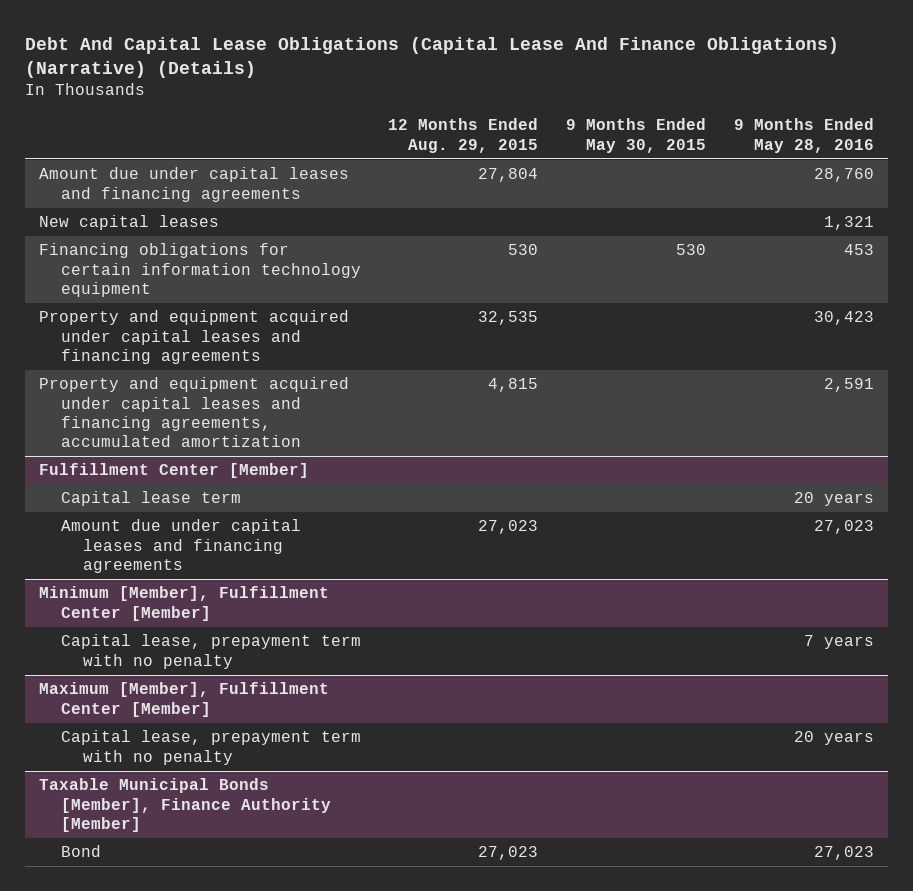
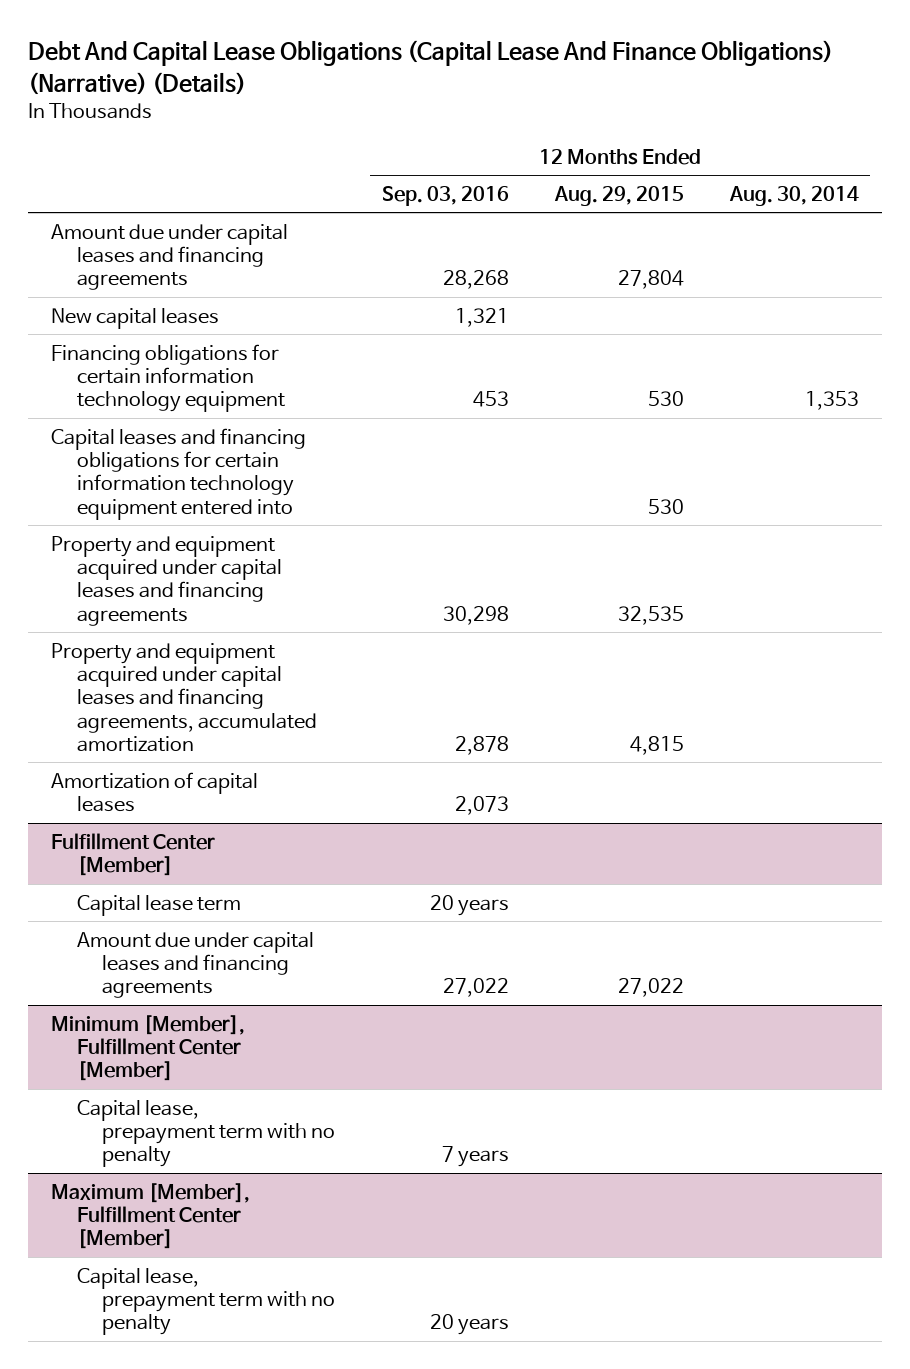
- | 12 Months Ended Aug. 29, 2015 | 9 Months Ended May 30, 2015 | 9 Months Ended May 28, 2016
+ | 12 Months Ended Sep. 03, 2016 | 12 Months Ended Aug. 29, 2015 | 12 Months Ended Aug. 30, 2014
+ Capital leases and financing obligations for certain information technology equipment entered into | | 530 |
+ Amortization of capital leases | 2,073 | |
@ Fulfillment Center [Member]
- Amount due under capital leases and financing agreements | 27,023 | | 27,023
+ Amount due under capital leases and financing agreements | 27,022 | 27,022 |
- Taxable Municipal Bonds [Member], Finance Authority [Member]
- Bond | 27,023 | | 27,023

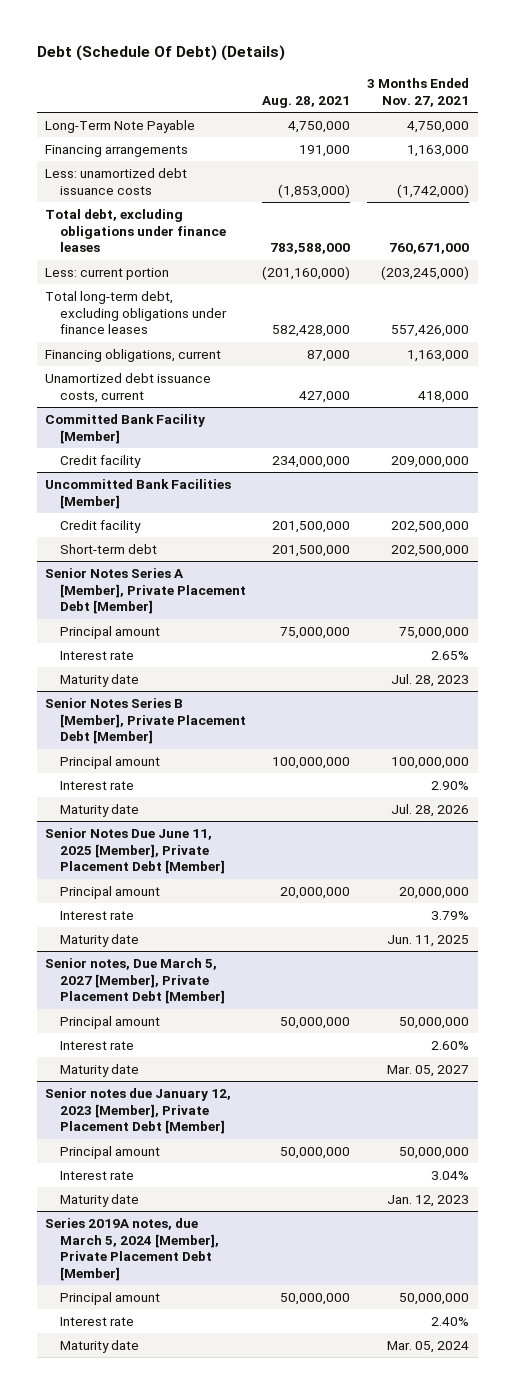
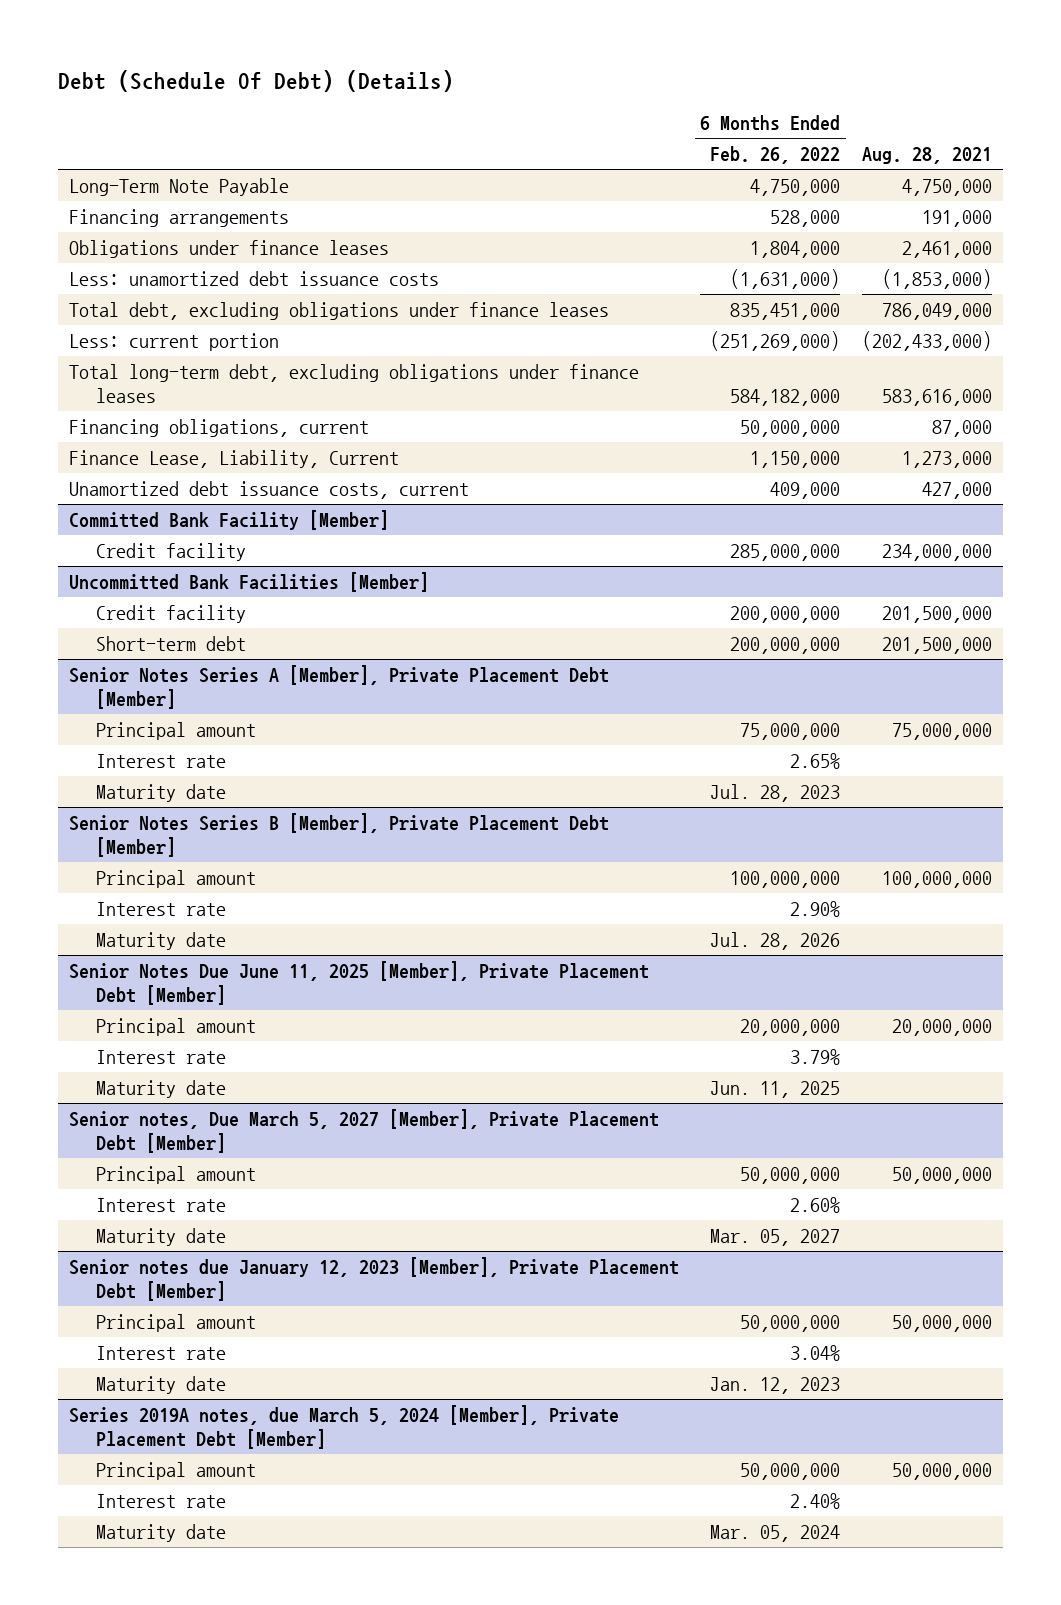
- | Aug. 28, 2021 | 3 Months Ended Nov. 27, 2021
+ | 6 Months Ended Feb. 26, 2022 | Aug. 28, 2021
+ Obligations under finance leases | 1,804,000 | 2,461,000
- Total debt, excluding obligations under finance leases | 783,588,000 | 760,671,000
- Less: current portion | (201,160,000) | (203,245,000)
- Total long-term debt, excluding obligations under finance leases | 582,428,000 | 557,426,000
+ Total debt, excluding obligations under finance leases | 835,451,000 | 786,049,000
+ Less: current portion | (251,269,000) | (202,433,000)
+ Total long-term debt, excluding obligations under finance leases | 584,182,000 | 583,616,000
+ Finance Lease, Liability, Current | 1,150,000 | 1,273,000

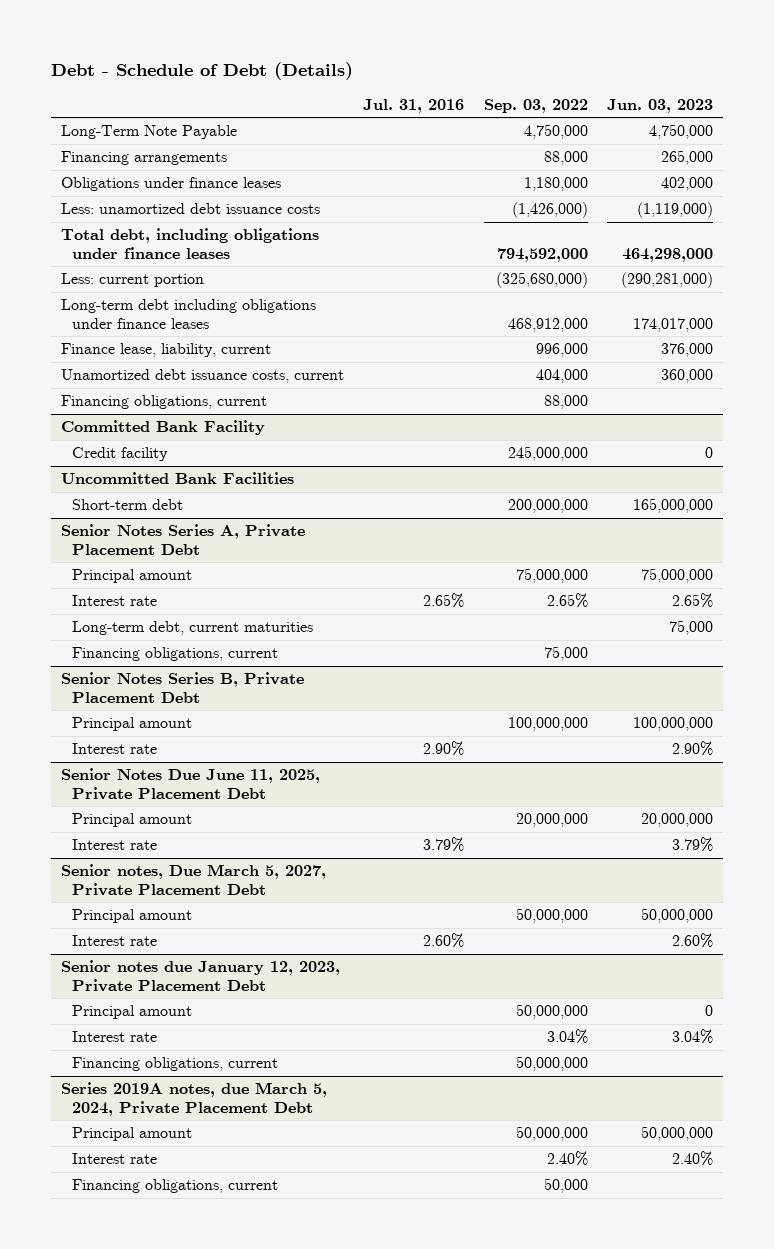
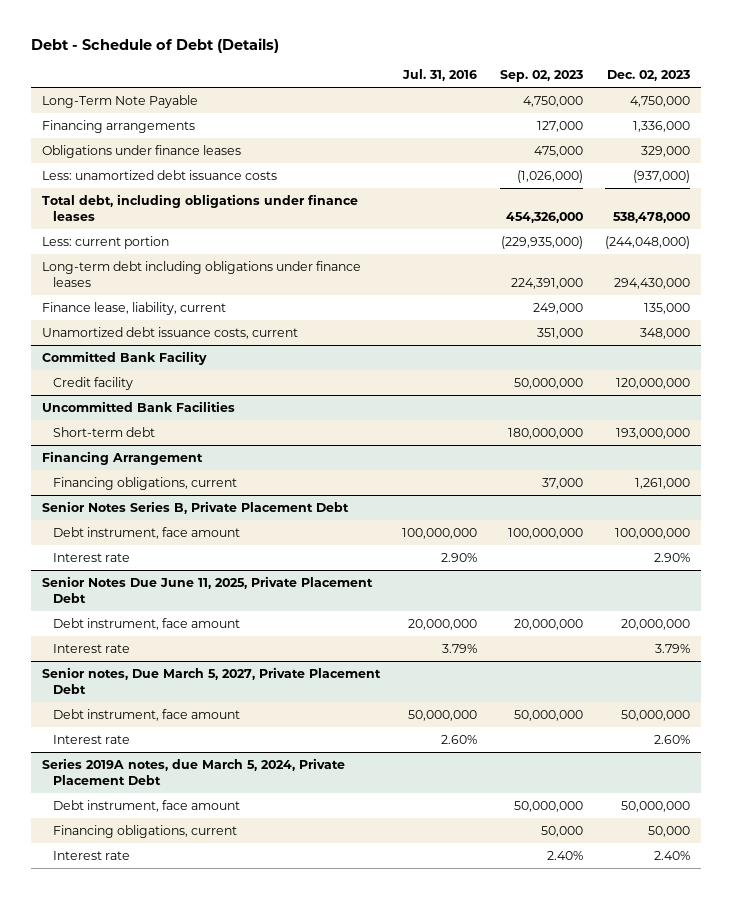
- | Jul. 31, 2016 | Sep. 03, 2022 | Jun. 03, 2023
+ | Jul. 31, 2016 | Sep. 02, 2023 | Dec. 02, 2023
- Financing obligations, current | | 88,000 |
- Senior Notes Series A, Private Placement Debt
- Principal amount | | 75,000,000 | 75,000,000
- Interest rate | 2.65% | 2.65% | 2.65%
- Long-term debt, current maturities | | | 75,000
- Financing obligations, current | | 75,000 |
+ Financing Arrangement
+ Financing obligations, current | | 37,000 | 1,261,000
@ Senior Notes Series B, Private Placement Debt
- Principal amount | | 100,000,000 | 100,000,000
+ Debt instrument, face amount | 100,000,000 | 100,000,000 | 100,000,000
@ Senior Notes Due June 11, 2025, Private Placement Debt
- Principal amount | | 20,000,000 | 20,000,000
+ Debt instrument, face amount | 20,000,000 | 20,000,000 | 20,000,000
@ Senior notes, Due March 5, 2027, Private Placement Debt
- Principal amount | | 50,000,000 | 50,000,000
+ Debt instrument, face amount | 50,000,000 | 50,000,000 | 50,000,000
- Senior notes due January 12, 2023, Private Placement Debt
- Principal amount | | 50,000,000 | 0
- Interest rate | | 3.04% | 3.04%
- Financing obligations, current | | 50,000,000 |
@ Series 2019A notes, due March 5, 2024, Private Placement Debt
- Principal amount | | 50,000,000 | 50,000,000
+ Debt instrument, face amount | | 50,000,000 | 50,000,000
moved down: Interest rate | | 2.40% | 2.40%

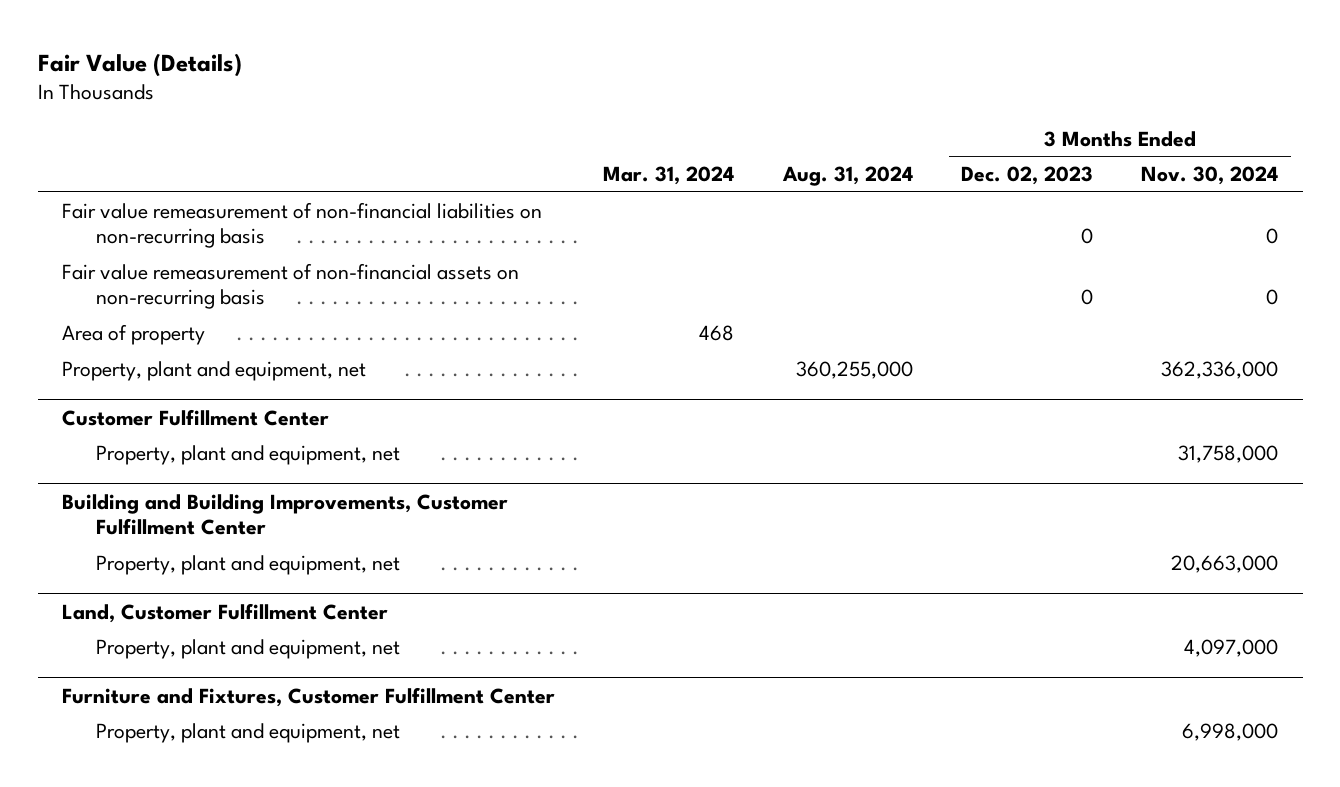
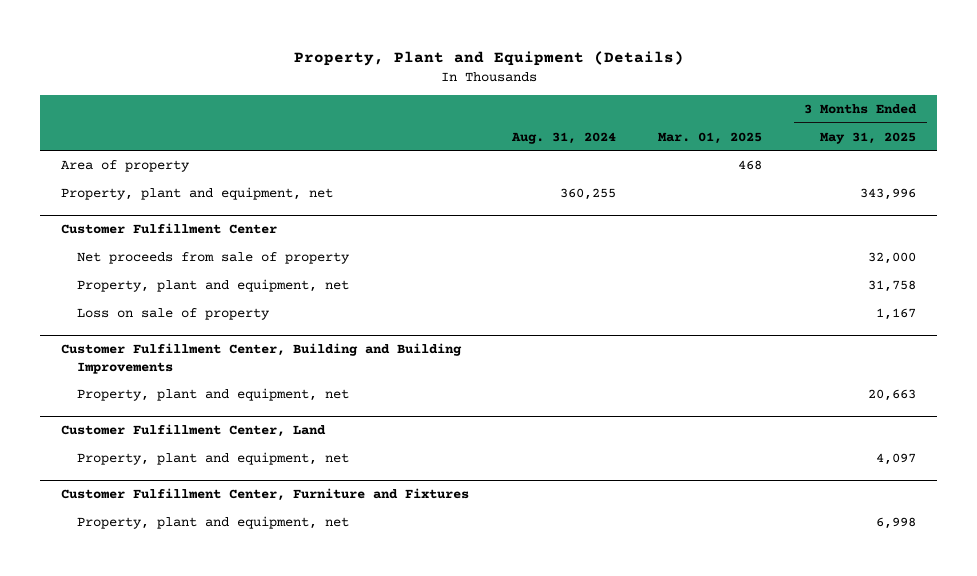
- Fair Value (Details)
+ Property, Plant and Equipment (Details)
- | Mar. 31, 2024 | Aug. 31, 2024 | 3 Months Ended Dec. 02, 2023 | 3 Months Ended Nov. 30, 2024
+ | Aug. 31, 2024 | Mar. 01, 2025 | 3 Months Ended May 31, 2025
- Fair value remeasurement of non-financial liabilities on non-recurring basis | | | 0 | 0
- Fair value remeasurement of non-financial assets on non-recurring basis | | | 0 | 0
- Property, plant and equipment, net | | 360,255,000 | | 362,336,000
+ Property, plant and equipment, net | 360,255 | | 343,996
@ Customer Fulfillment Center
+ Net proceeds from sale of property | | | 32,000
- Building and Building Improvements, Customer Fulfillment Center
@ Customer Fulfillment Center
+ Loss on sale of property | | | 1,167
+ Customer Fulfillment Center, Building and Building Improvements
- Land, Customer Fulfillment Center
+ Customer Fulfillment Center, Land
- Furniture and Fixtures, Customer Fulfillment Center
+ Customer Fulfillment Center, Furniture and Fixtures

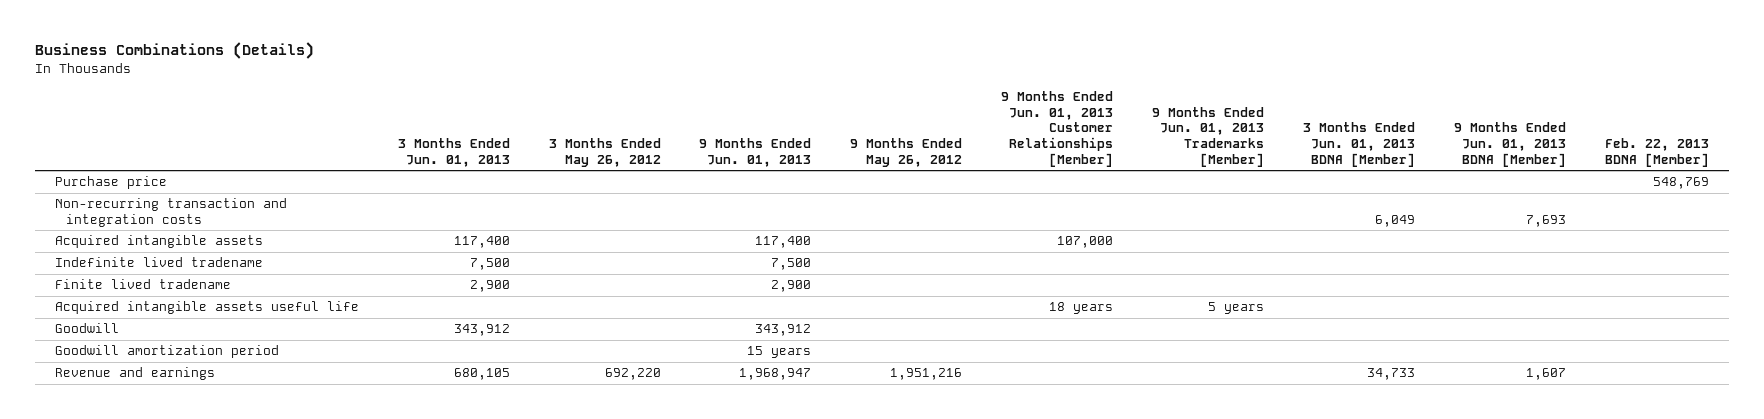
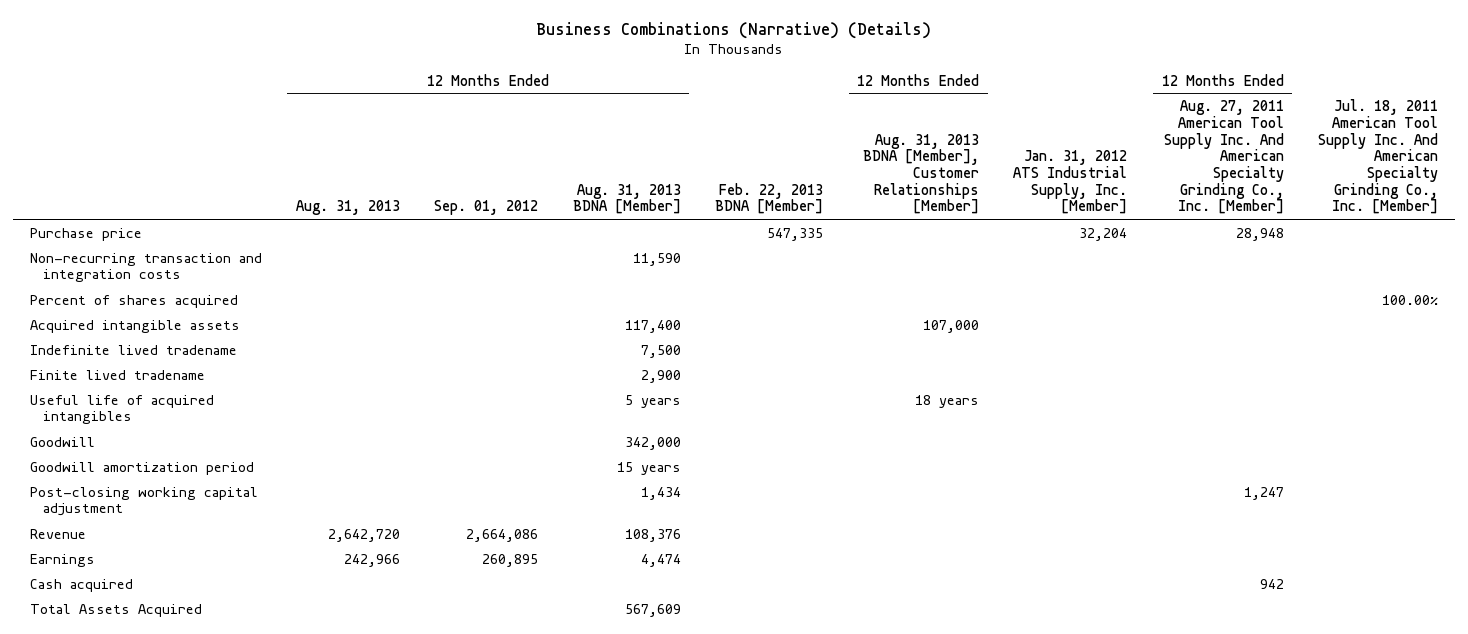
- Business Combinations (Details)
+ Business Combinations (Narrative) (Details)
- | 3 Months Ended Jun. 01, 2013 | 3 Months Ended May 26, 2012 | 9 Months Ended Jun. 01, 2013 | 9 Months Ended May 26, 2012 | 9 Months Ended Jun. 01, 2013 Customer Relationships [Member] | 9 Months Ended Jun. 01, 2013 Trademarks [Member] | 3 Months Ended Jun. 01, 2013 BDNA [Member] | 9 Months Ended Jun. 01, 2013 BDNA [Member] | Feb. 22, 2013 BDNA [Member]
+ | 12 Months Ended Aug. 31, 2013 | 12 Months Ended Sep. 01, 2012 | 12 Months Ended Aug. 31, 2013 BDNA [Member] | Feb. 22, 2013 BDNA [Member] | 12 Months Ended Aug. 31, 2013 BDNA [Member], Customer Relationships [Member] | Jan. 31, 2012 ATS Industrial Supply, Inc. [Member] | 12 Months Ended Aug. 27, 2011 American Tool Supply Inc. And American Specialty Grinding Co., Inc. [Member] | Jul. 18, 2011 American Tool Supply Inc. And American Specialty Grinding Co., Inc. [Member]
- Purchase price | | | | | | | | | 548,769
+ Purchase price | | | | 547,335 | | 32,204 | 28,948 |
+ Percent of shares acquired | | | | | | | | 100.00%
- Acquired intangible assets useful life | | | | | 18 years | 5 years | | |
+ Useful life of acquired intangibles | | | 5 years | | 18 years | | |
- Revenue and earnings | 680,105 | 692,220 | 1,968,947 | 1,951,216 | | | 34,733 | 1,607 |
+ Post-closing working capital adjustment | | | 1,434 | | | | 1,247 |
+ Revenue | 2,642,720 | 2,664,086 | 108,376 | | | | |
+ Earnings | 242,966 | 260,895 | 4,474 | | | | |
+ Cash acquired | | | | | | | 942 |
+ Total Assets Acquired | | | 567,609 | | | | |

